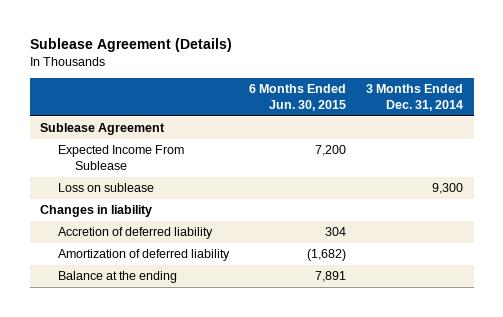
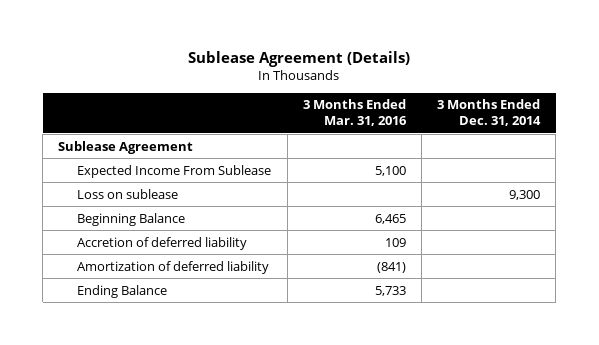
- | 6 Months Ended Jun. 30, 2015 | 3 Months Ended Dec. 31, 2014
+ | 3 Months Ended Mar. 31, 2016 | 3 Months Ended Dec. 31, 2014
- Changes in liability
+ Beginning Balance | 6,465 |
- Balance at the ending | 7,891 |
+ Ending Balance | 5,733 |

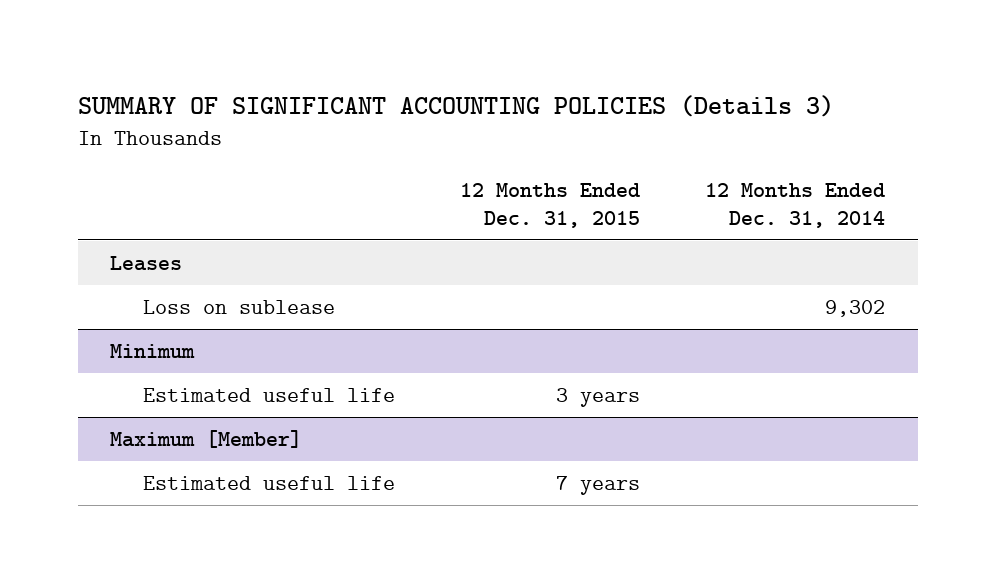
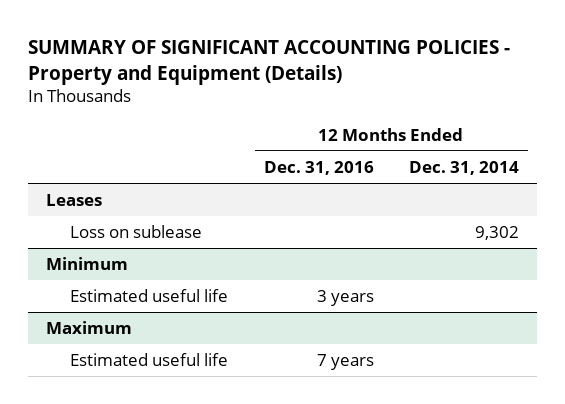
- SUMMARY OF SIGNIFICANT ACCOUNTING POLICIES (Details 3)
+ SUMMARY OF SIGNIFICANT ACCOUNTING POLICIES - Property and Equipment (Details)
- | 12 Months Ended Dec. 31, 2015 | 12 Months Ended Dec. 31, 2014
+ | 12 Months Ended Dec. 31, 2016 | 12 Months Ended Dec. 31, 2014
- Maximum [Member]
+ Maximum

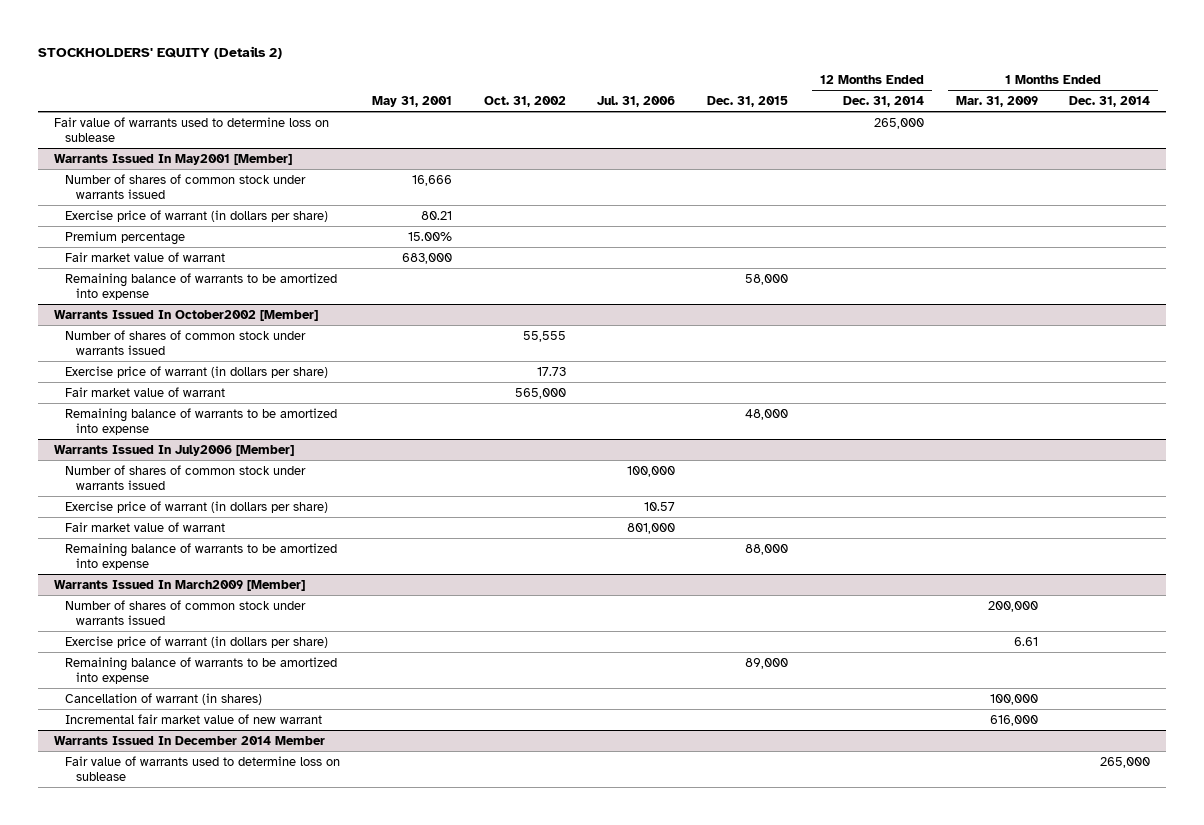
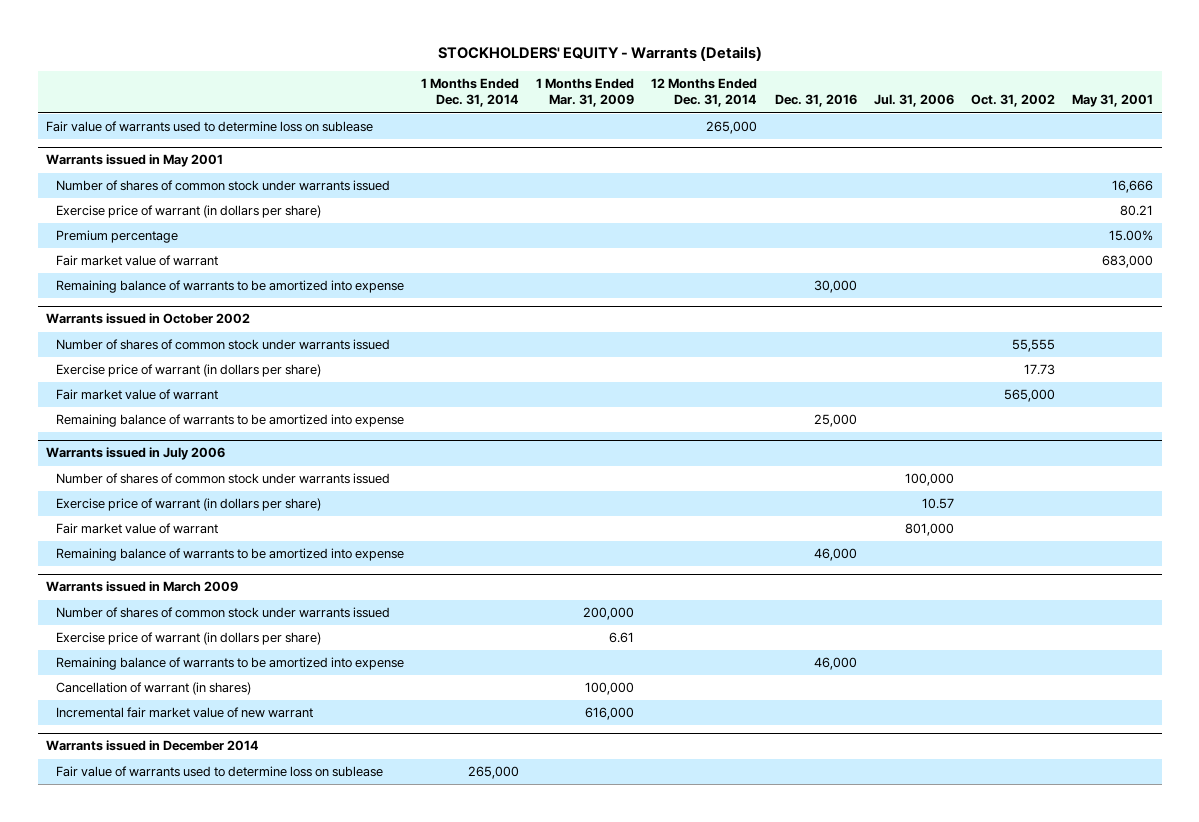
- STOCKHOLDERS' EQUITY (Details 2)
+ STOCKHOLDERS' EQUITY - Warrants (Details)
- | May 31, 2001 | Oct. 31, 2002 | Jul. 31, 2006 | Dec. 31, 2015 | 12 Months Ended Dec. 31, 2014 | 1 Months Ended Mar. 31, 2009 | 1 Months Ended Dec. 31, 2014
+ | 1 Months Ended Dec. 31, 2014 | 1 Months Ended Mar. 31, 2009 | 12 Months Ended Dec. 31, 2014 | Dec. 31, 2016 | Jul. 31, 2006 | Oct. 31, 2002 | May 31, 2001
- Warrants Issued In May2001 [Member]
+ Warrants issued in May 2001
- Warrants Issued In October2002 [Member]
+ Warrants issued in October 2002
- Warrants Issued In July2006 [Member]
+ Warrants issued in July 2006
- Warrants Issued In March2009 [Member]
+ Warrants issued in March 2009
- Warrants Issued In December 2014 Member
+ Warrants issued in December 2014

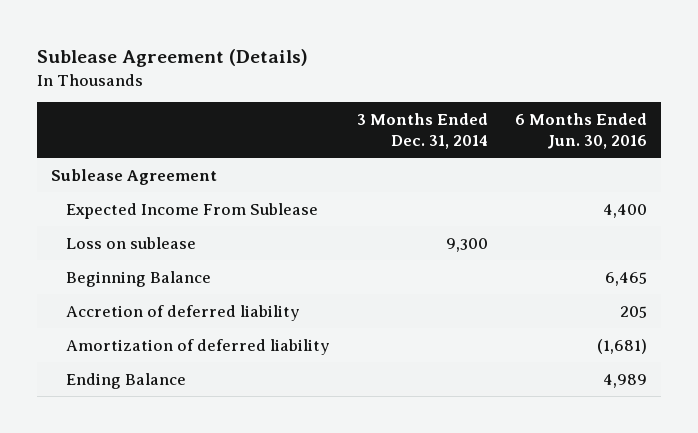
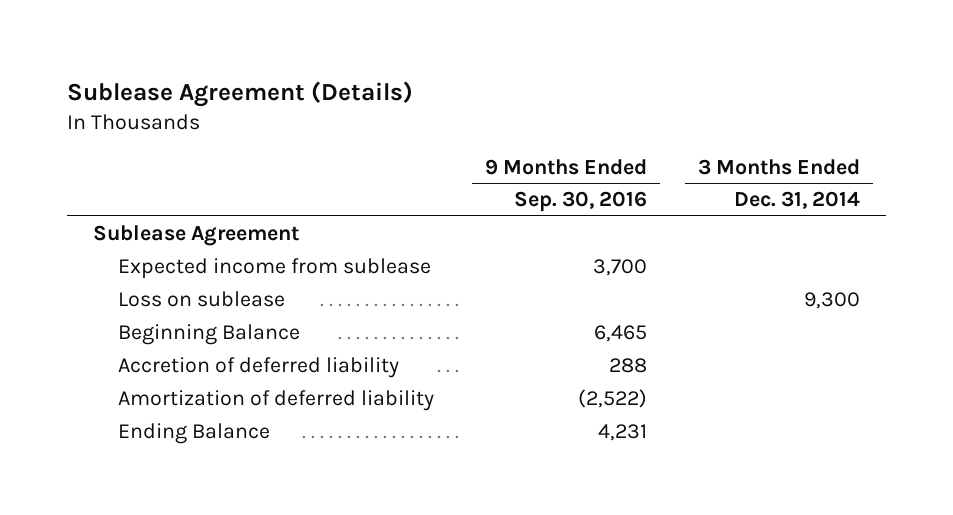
- | 3 Months Ended Dec. 31, 2014 | 6 Months Ended Jun. 30, 2016
+ | 9 Months Ended Sep. 30, 2016 | 3 Months Ended Dec. 31, 2014
- Expected Income From Sublease | | 4,400
+ Expected income from sublease | 3,700 |

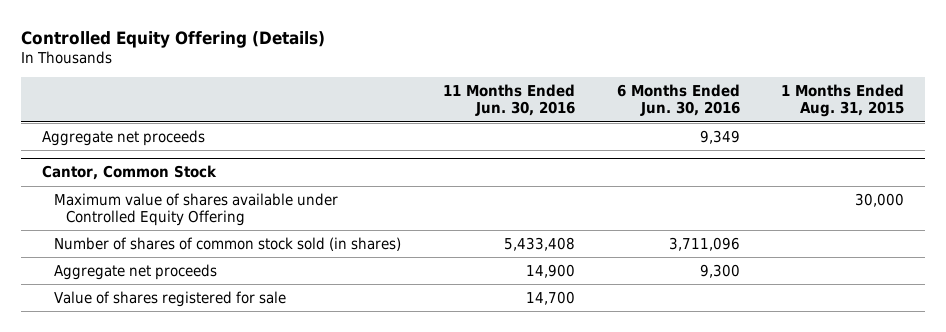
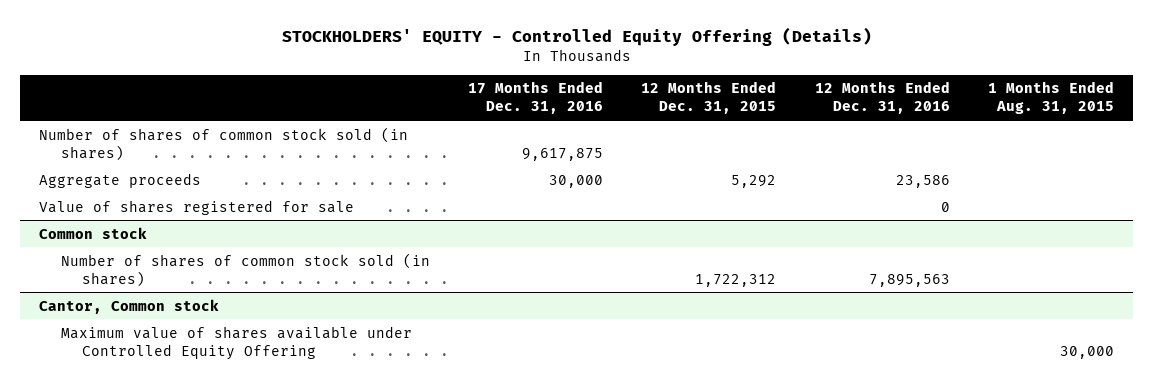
- Controlled Equity Offering (Details)
+ STOCKHOLDERS' EQUITY - Controlled Equity Offering (Details)
- | 11 Months Ended Jun. 30, 2016 | 6 Months Ended Jun. 30, 2016 | 1 Months Ended Aug. 31, 2015
+ | 17 Months Ended Dec. 31, 2016 | 12 Months Ended Dec. 31, 2015 | 12 Months Ended Dec. 31, 2016 | 1 Months Ended Aug. 31, 2015
- Aggregate net proceeds | | 9,349 |
- Cantor, Common Stock
+ Number of shares of common stock sold (in shares) | 9,617,875 | | |
+ Aggregate proceeds | 30,000 | 5,292 | 23,586 |
+ Value of shares registered for sale | | | 0 |
+ Common stock
+ Number of shares of common stock sold (in shares) | | 1,722,312 | 7,895,563 |
+ Cantor, Common stock
- Number of shares of common stock sold (in shares) | 5,433,408 | 3,711,096 |
- Aggregate net proceeds | 14,900 | 9,300 |
- Value of shares registered for sale | 14,700 | |

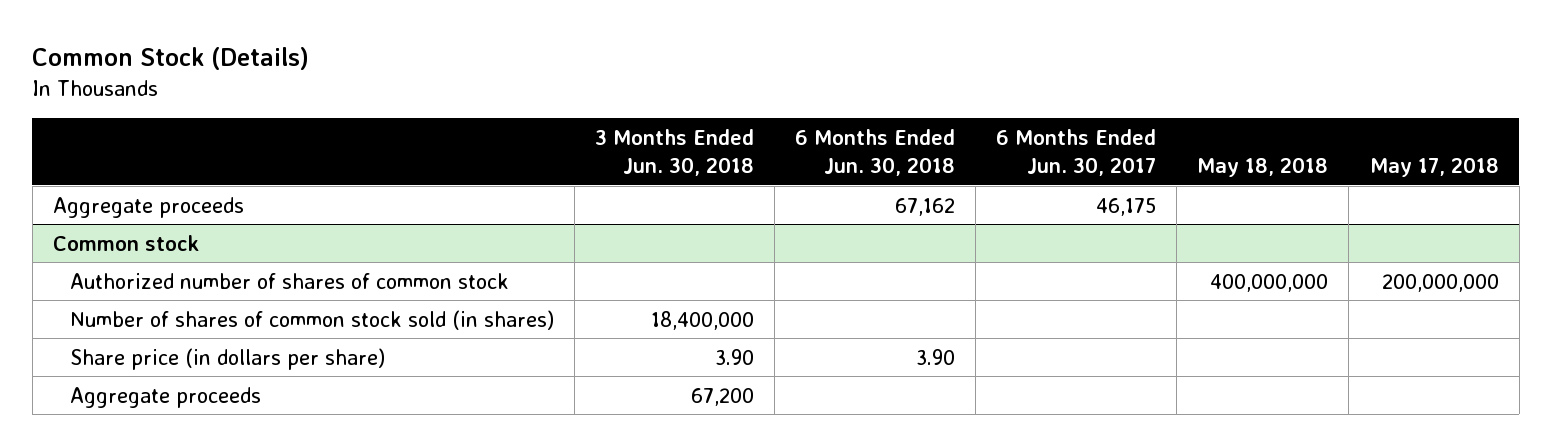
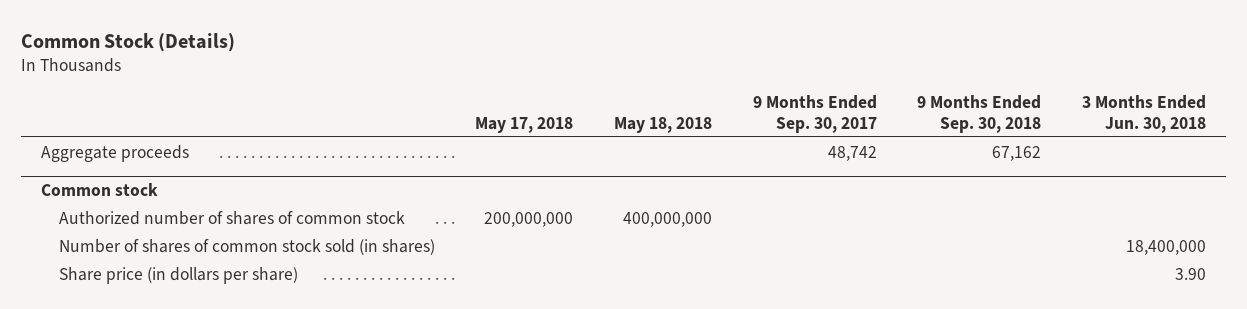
- | 3 Months Ended Jun. 30, 2018 | 6 Months Ended Jun. 30, 2018 | 6 Months Ended Jun. 30, 2017 | May 18, 2018 | May 17, 2018
+ | May 17, 2018 | May 18, 2018 | 9 Months Ended Sep. 30, 2017 | 9 Months Ended Sep. 30, 2018 | 3 Months Ended Jun. 30, 2018
@ Common stock
- Aggregate proceeds | 67,200 | | | |

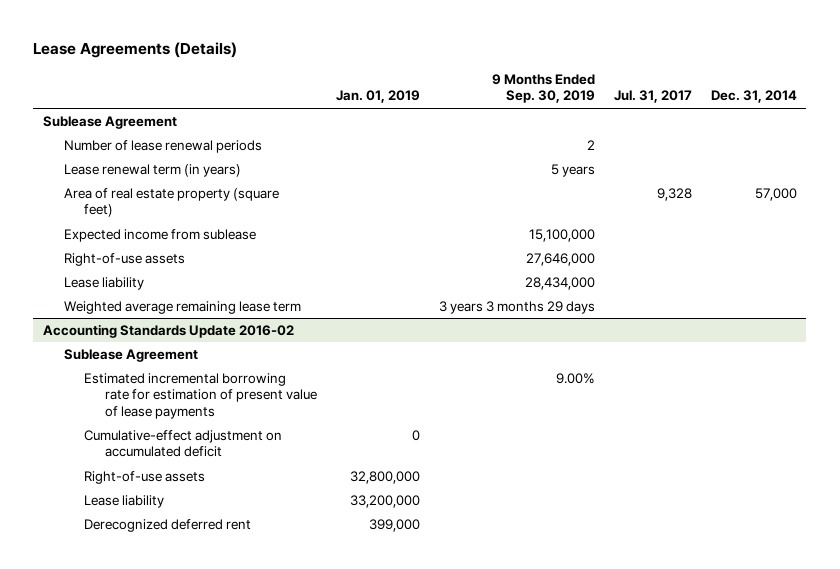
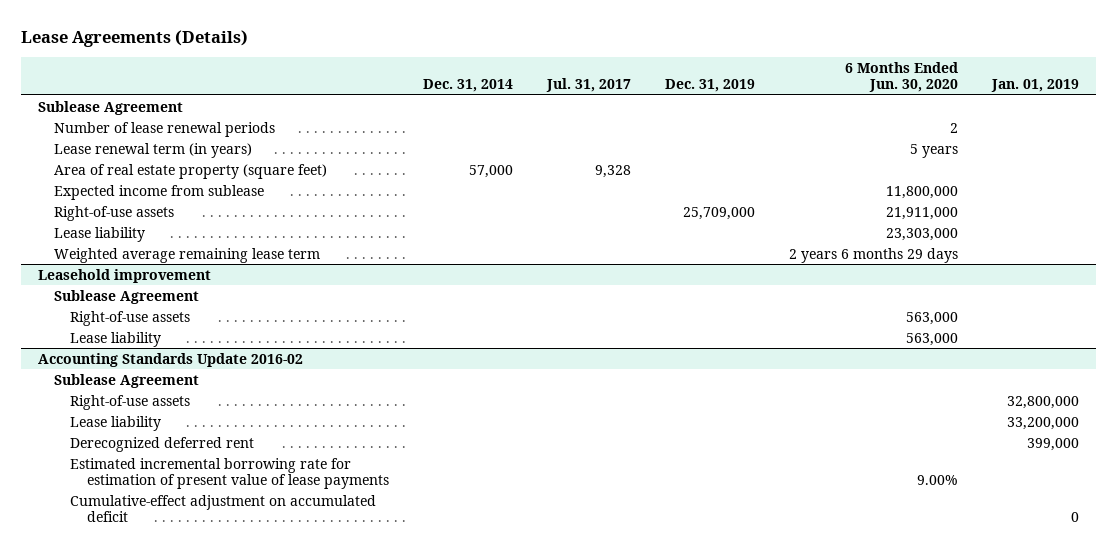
- | Jan. 01, 2019 | 9 Months Ended Sep. 30, 2019 | Jul. 31, 2017 | Dec. 31, 2014
+ | Dec. 31, 2014 | Jul. 31, 2017 | Dec. 31, 2019 | 6 Months Ended Jun. 30, 2020 | Jan. 01, 2019
+ Leasehold improvement
+ Sublease Agreement
+ Right-of-use assets | | | | 563,000 |
+ Lease liability | | | | 563,000 |
@ Accounting Standards Update 2016-02
moved down: Estimated incremental borrowing rate for estimation of present value of lease payments | | | | 9.00% |
moved down: Cumulative-effect adjustment on accumulated deficit | | | | | 0

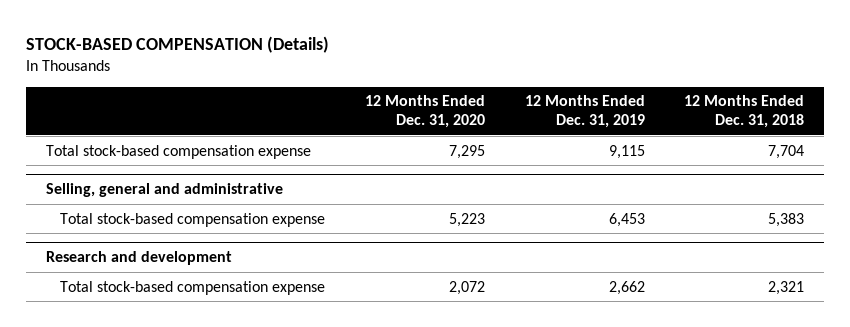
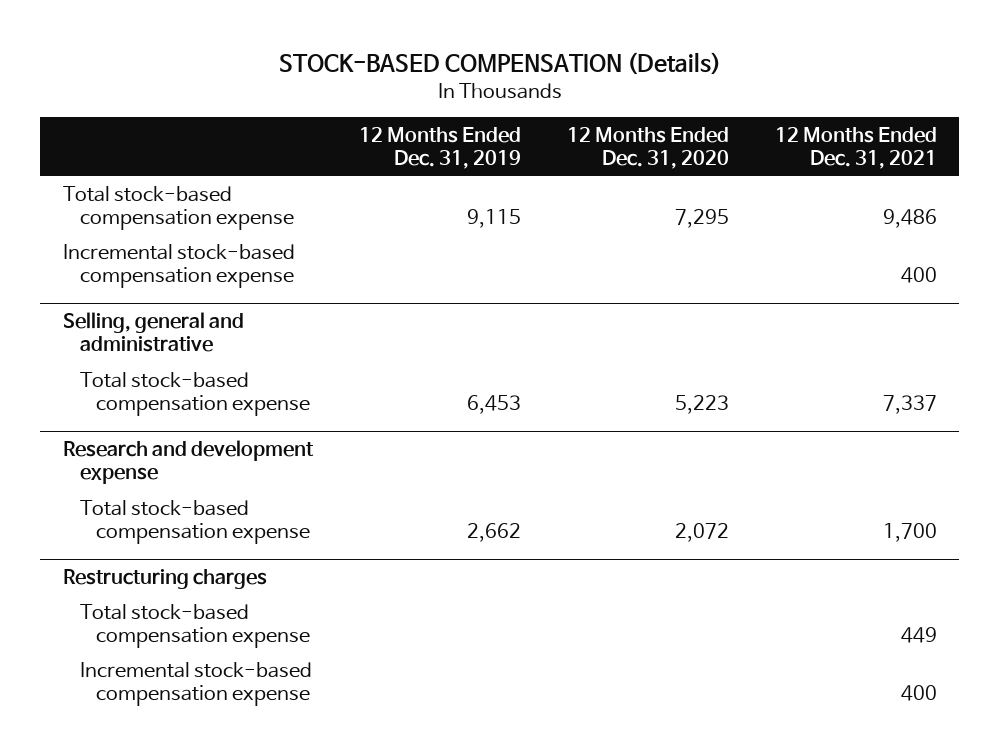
- | 12 Months Ended Dec. 31, 2020 | 12 Months Ended Dec. 31, 2019 | 12 Months Ended Dec. 31, 2018
+ | 12 Months Ended Dec. 31, 2019 | 12 Months Ended Dec. 31, 2020 | 12 Months Ended Dec. 31, 2021
+ Incremental stock-based compensation expense | | | 400
- Research and development
+ Research and development expense
+ Restructuring charges
+ Total stock-based compensation expense | | | 449
+ Incremental stock-based compensation expense | | | 400

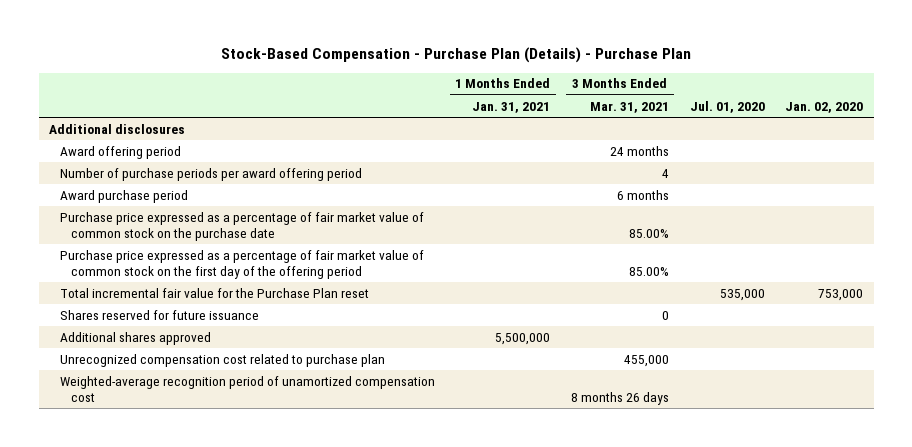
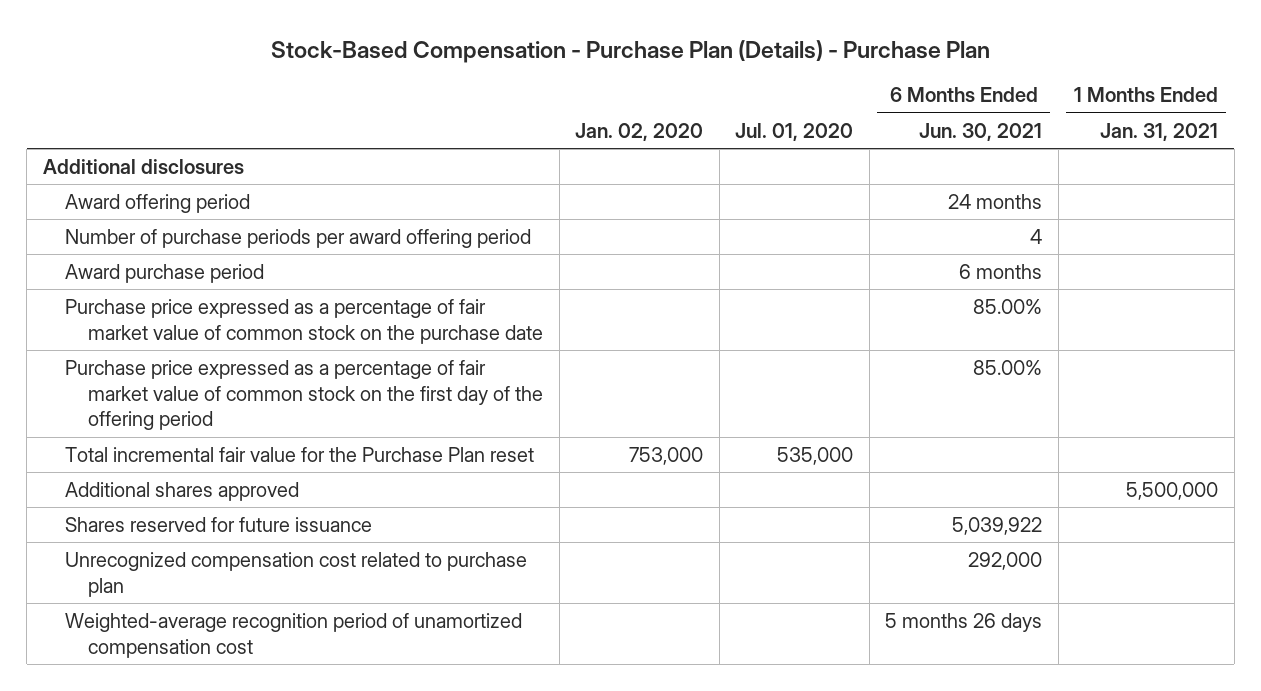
- | 1 Months Ended Jan. 31, 2021 | 3 Months Ended Mar. 31, 2021 | Jul. 01, 2020 | Jan. 02, 2020
+ | Jan. 02, 2020 | Jul. 01, 2020 | 6 Months Ended Jun. 30, 2021 | 1 Months Ended Jan. 31, 2021
moved down: Shares reserved for future issuance | | | 5,039,922 |

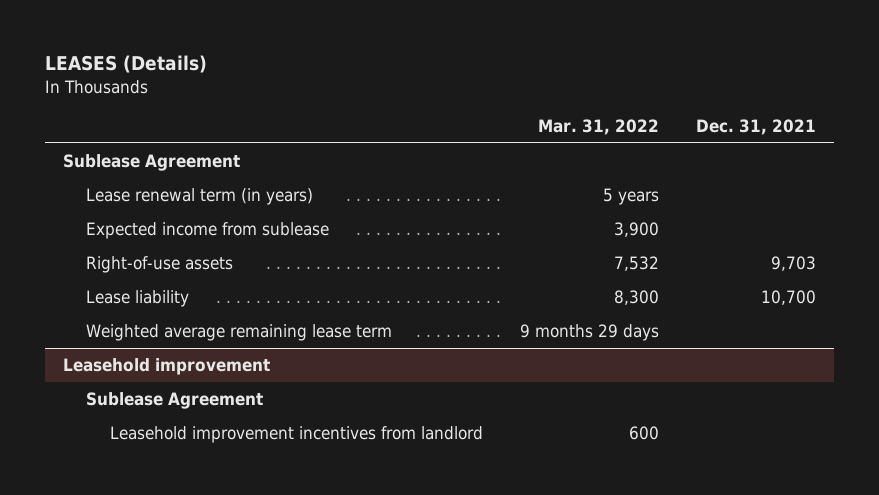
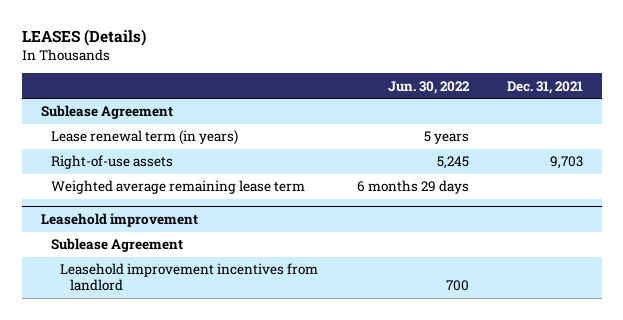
- | Mar. 31, 2022 | Dec. 31, 2021
+ | Jun. 30, 2022 | Dec. 31, 2021
- Expected income from sublease | 3,900 |
- Lease liability | 8,300 | 10,700

